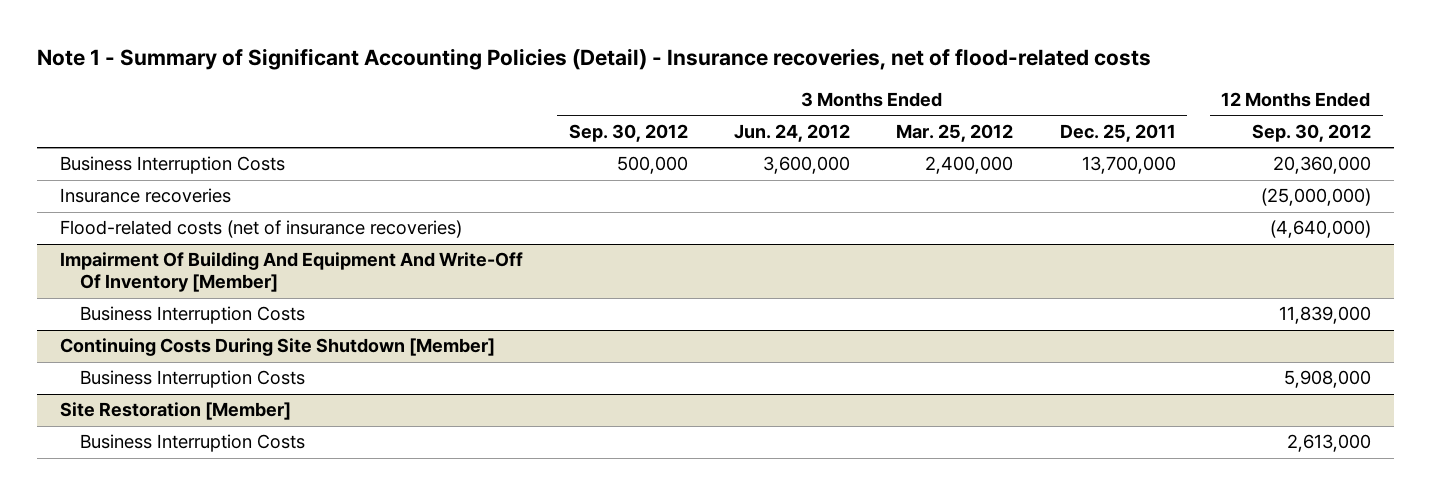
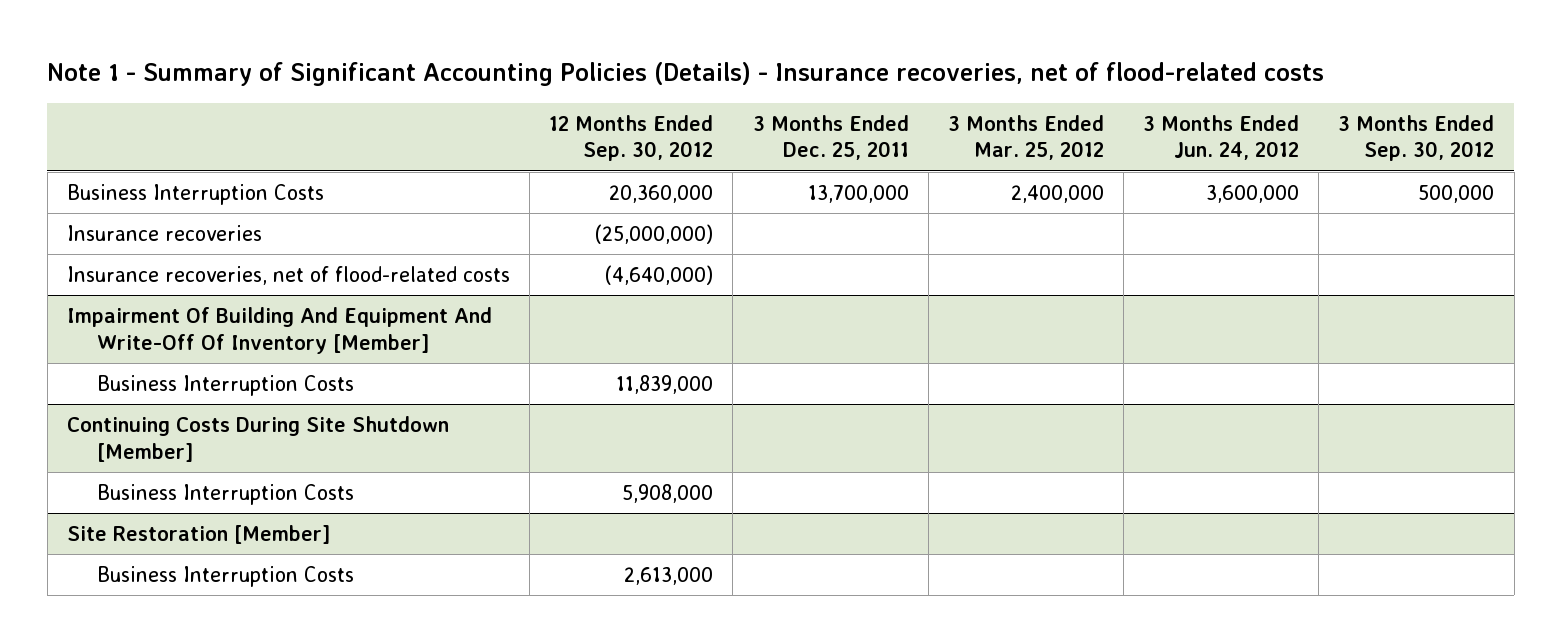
- Note 1 - Summary of Significant Accounting Policies (Detail) - Insurance recoveries, net of flood-related costs
+ Note 1 - Summary of Significant Accounting Policies (Details) - Insurance recoveries, net of flood-related costs
- | 3 Months Ended Sep. 30, 2012 | 3 Months Ended Jun. 24, 2012 | 3 Months Ended Mar. 25, 2012 | 3 Months Ended Dec. 25, 2011 | 12 Months Ended Sep. 30, 2012
+ | 12 Months Ended Sep. 30, 2012 | 3 Months Ended Dec. 25, 2011 | 3 Months Ended Mar. 25, 2012 | 3 Months Ended Jun. 24, 2012 | 3 Months Ended Sep. 30, 2012
- Flood-related costs (net of insurance recoveries) | | | | | (4,640,000)
+ Insurance recoveries, net of flood-related costs | (4,640,000) | | | |

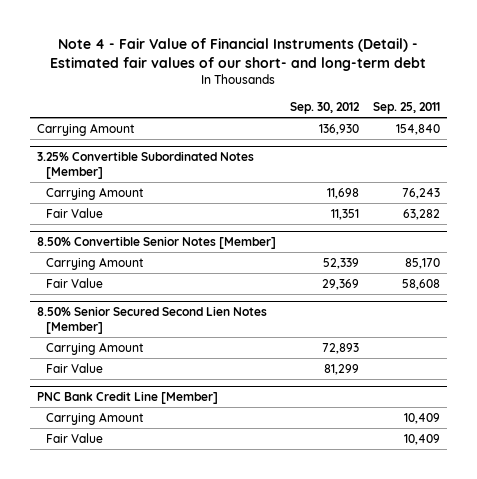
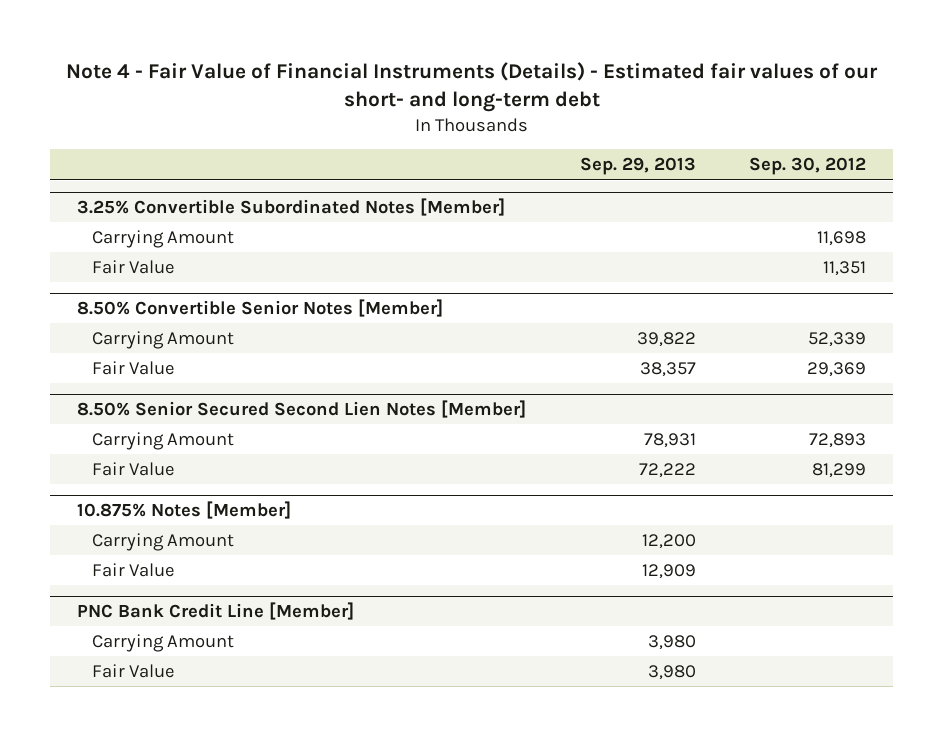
- Note 4 - Fair Value of Financial Instruments (Detail) - Estimated fair values of our short- and long-term debt
+ Note 4 - Fair Value of Financial Instruments (Details) - Estimated fair values of our short- and long-term debt
- | Sep. 30, 2012 | Sep. 25, 2011
+ | Sep. 29, 2013 | Sep. 30, 2012
- Carrying Amount | 136,930 | 154,840
+ 10.875% Notes [Member]
+ Carrying Amount | 12,200 |
+ Fair Value | 12,909 |

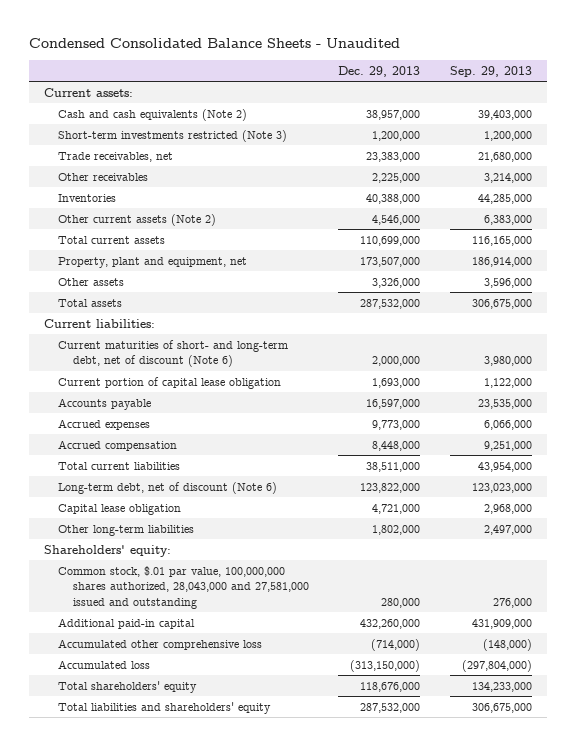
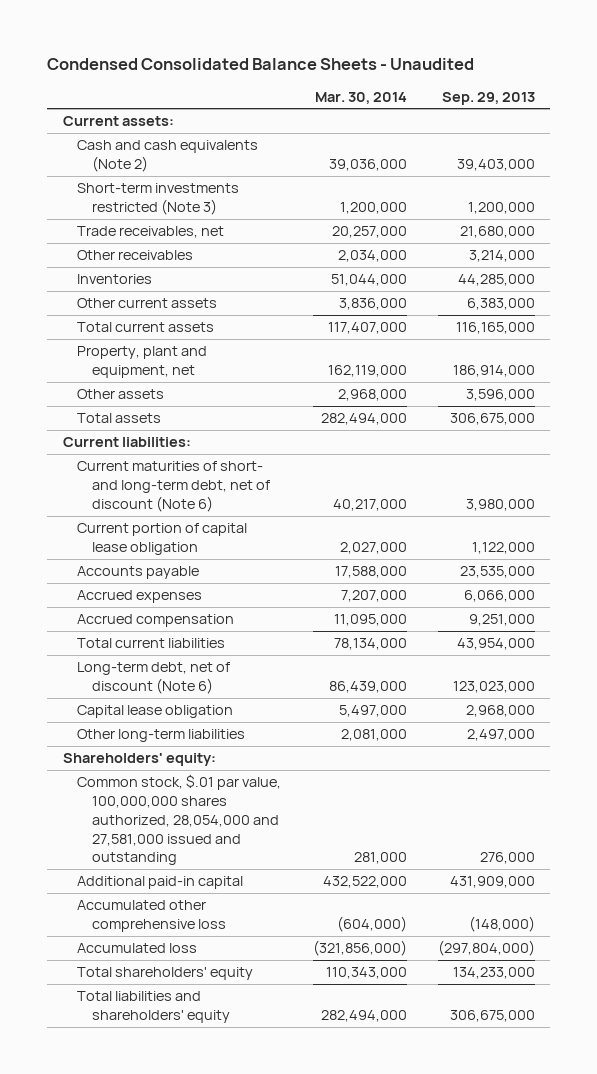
- | Dec. 29, 2013 | Sep. 29, 2013
+ | Mar. 30, 2014 | Sep. 29, 2013
- Other current assets (Note 2) | 4,546,000 | 6,383,000
+ Other current assets | 3,836,000 | 6,383,000
- Common stock, $.01 par value, 100,000,000 shares authorized, 28,043,000 and 27,581,000 issued and outstanding | 280,000 | 276,000
+ Common stock, $.01 par value, 100,000,000 shares authorized, 28,054,000 and 27,581,000 issued and outstanding | 281,000 | 276,000

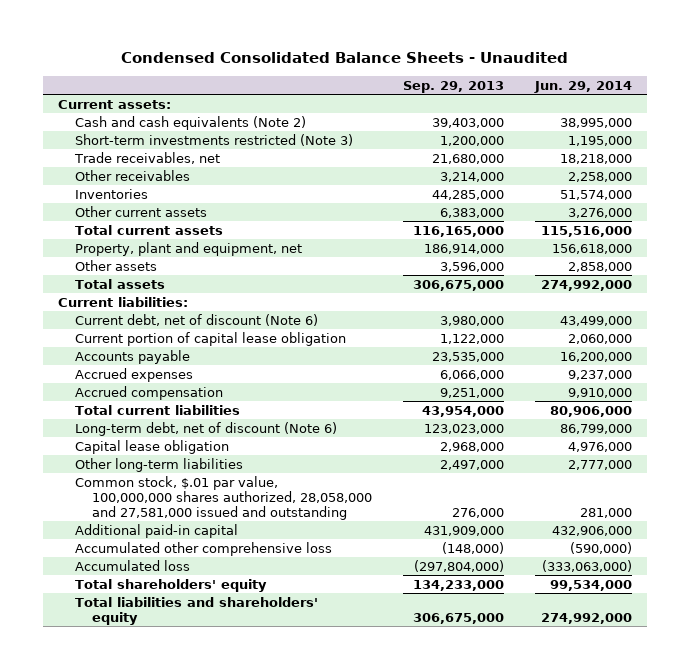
- | Mar. 30, 2014 | Sep. 29, 2013
+ | Sep. 29, 2013 | Jun. 29, 2014
- Current maturities of short- and long-term debt, net of discount (Note 6) | 40,217,000 | 3,980,000
+ Current debt, net of discount (Note 6) | 3,980,000 | 43,499,000
- Shareholders' equity:
- Common stock, $.01 par value, 100,000,000 shares authorized, 28,054,000 and 27,581,000 issued and outstanding | 281,000 | 276,000
+ Common stock, $.01 par value, 100,000,000 shares authorized, 28,058,000 and 27,581,000 issued and outstanding | 276,000 | 281,000

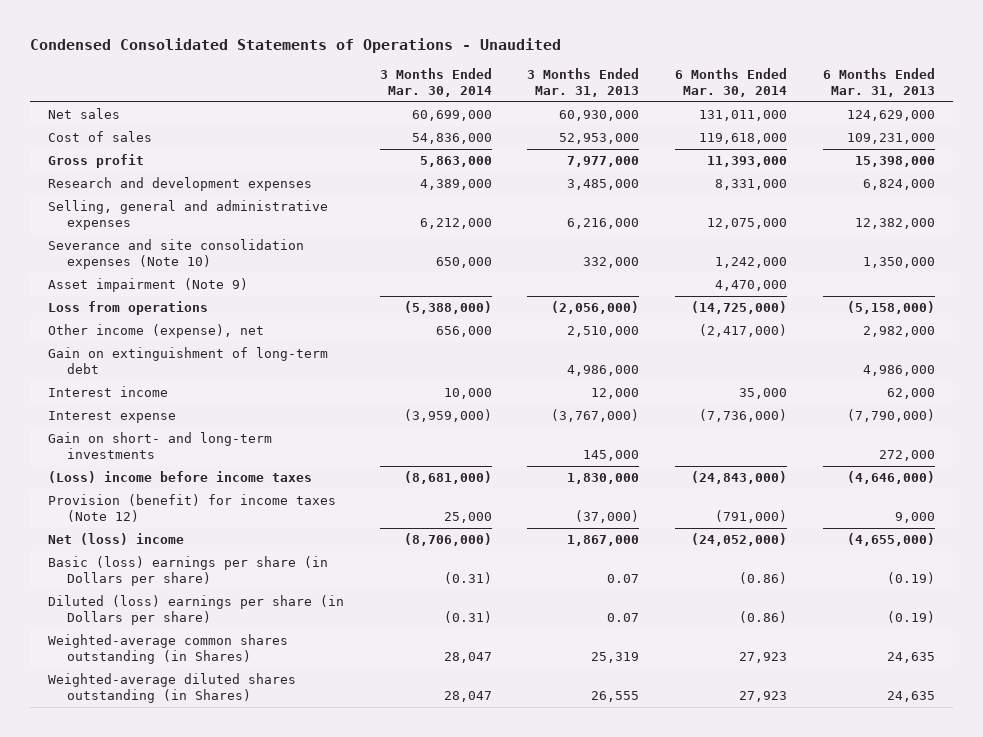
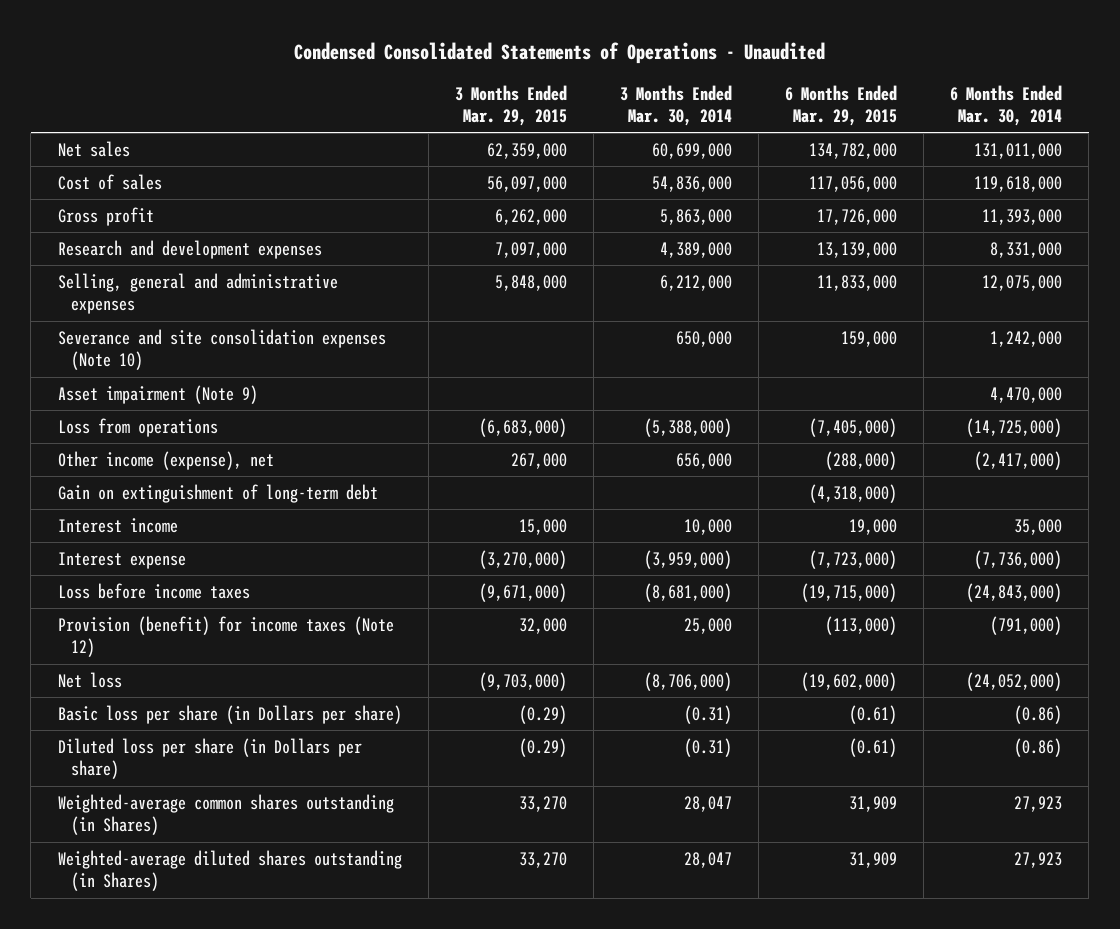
- | 3 Months Ended Mar. 30, 2014 | 3 Months Ended Mar. 31, 2013 | 6 Months Ended Mar. 30, 2014 | 6 Months Ended Mar. 31, 2013
+ | 3 Months Ended Mar. 29, 2015 | 3 Months Ended Mar. 30, 2014 | 6 Months Ended Mar. 29, 2015 | 6 Months Ended Mar. 30, 2014
- Gain on short- and long-term investments | | 145,000 | | 272,000
- (Loss) income before income taxes | (8,681,000) | 1,830,000 | (24,843,000) | (4,646,000)
+ Loss before income taxes | (9,671,000) | (8,681,000) | (19,715,000) | (24,843,000)
- Net (loss) income | (8,706,000) | 1,867,000 | (24,052,000) | (4,655,000)
- Basic (loss) earnings per share (in Dollars per share) | (0.31) | 0.07 | (0.86) | (0.19)
- Diluted (loss) earnings per share (in Dollars per share) | (0.31) | 0.07 | (0.86) | (0.19)
+ Net loss | (9,703,000) | (8,706,000) | (19,602,000) | (24,052,000)
+ Basic loss per share (in Dollars per share) | (0.29) | (0.31) | (0.61) | (0.86)
+ Diluted loss per share (in Dollars per share) | (0.29) | (0.31) | (0.61) | (0.86)

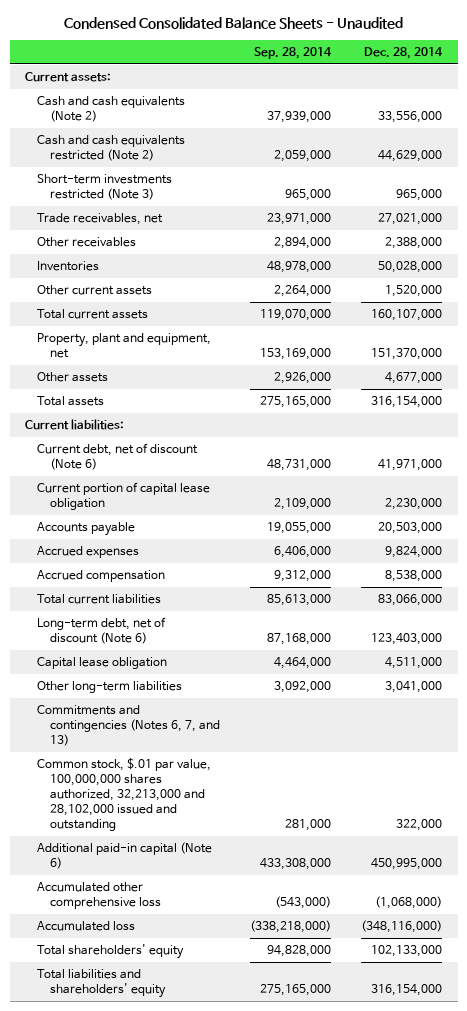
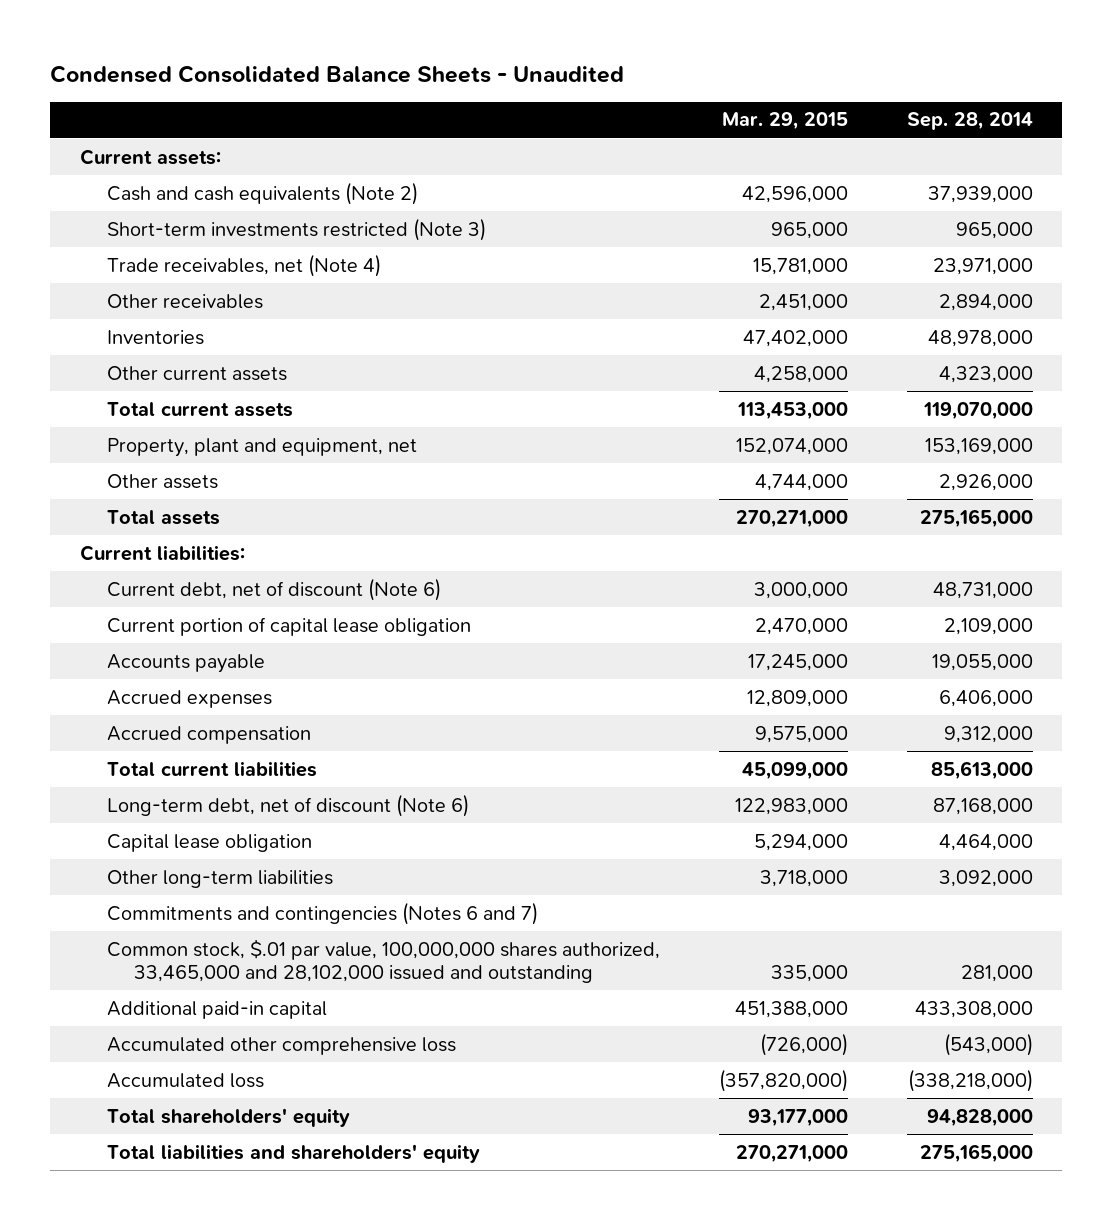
- | Sep. 28, 2014 | Dec. 28, 2014
+ | Mar. 29, 2015 | Sep. 28, 2014
- Cash and cash equivalents restricted (Note 2) | 2,059,000 | 44,629,000
- Trade receivables, net | 23,971,000 | 27,021,000
+ Trade receivables, net (Note 4) | 15,781,000 | 23,971,000
- Other current assets | 2,264,000 | 1,520,000
+ Other current assets | 4,258,000 | 4,323,000
- Commitments and contingencies (Notes 6, 7, and 13)
- Common stock, $.01 par value, 100,000,000 shares authorized, 32,213,000 and 28,102,000 issued and outstanding | 281,000 | 322,000
- Additional paid-in capital (Note 6) | 433,308,000 | 450,995,000
+ Commitments and contingencies (Notes 6 and 7)
+ Common stock, $.01 par value, 100,000,000 shares authorized, 33,465,000 and 28,102,000 issued and outstanding | 335,000 | 281,000
+ Additional paid-in capital | 451,388,000 | 433,308,000

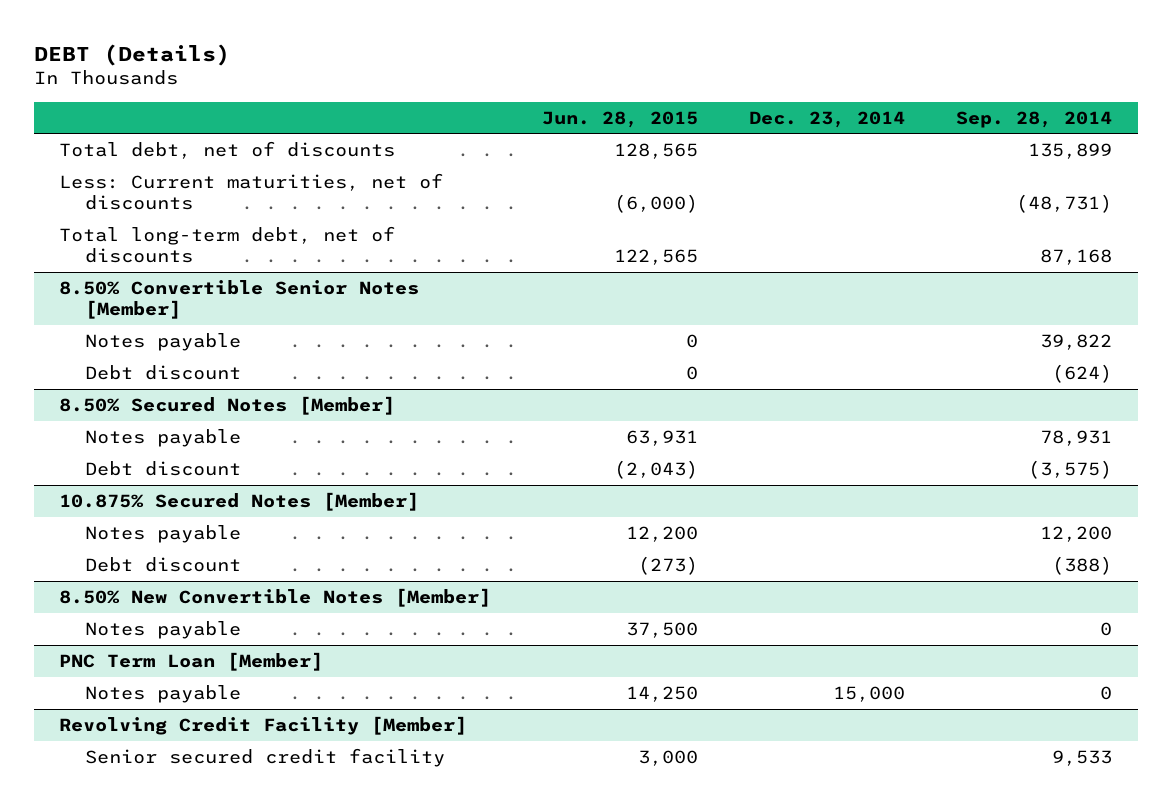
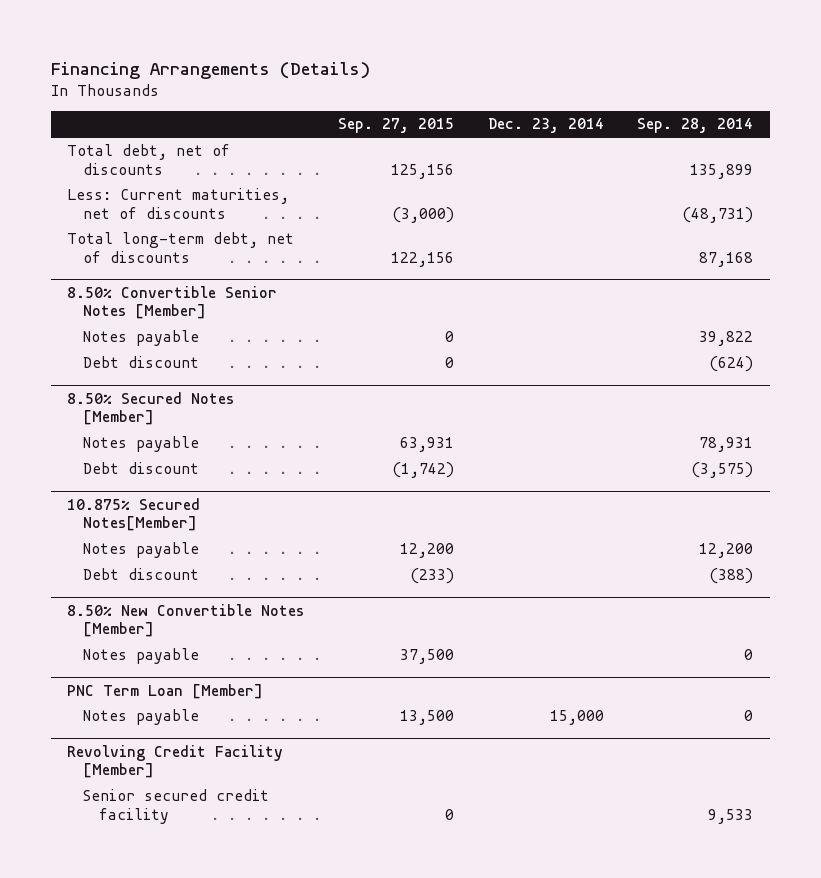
- DEBT (Details)
+ Financing Arrangements (Details)
- | Jun. 28, 2015 | Dec. 23, 2014 | Sep. 28, 2014
+ | Sep. 27, 2015 | Dec. 23, 2014 | Sep. 28, 2014
- 10.875% Secured Notes [Member]
+ 10.875% Secured Notes[Member]

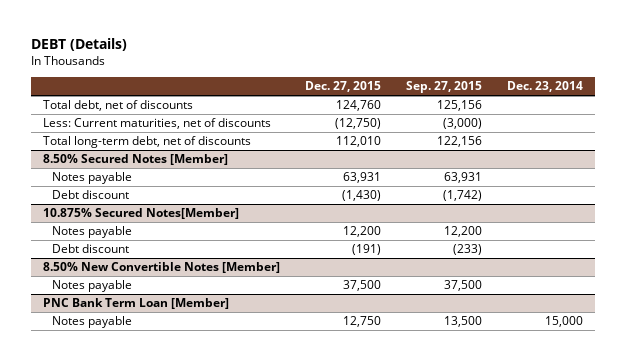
- Financing Arrangements (Details)
+ DEBT (Details)
- | Sep. 27, 2015 | Dec. 23, 2014 | Sep. 28, 2014
+ | Dec. 27, 2015 | Sep. 27, 2015 | Dec. 23, 2014
- 8.50% Convertible Senior Notes [Member]
- Notes payable | 0 | | 39,822
- Debt discount | 0 | | (624)
- PNC Term Loan [Member]
+ PNC Bank Term Loan [Member]
- Revolving Credit Facility [Member]
- Senior secured credit facility | 0 | | 9,533

